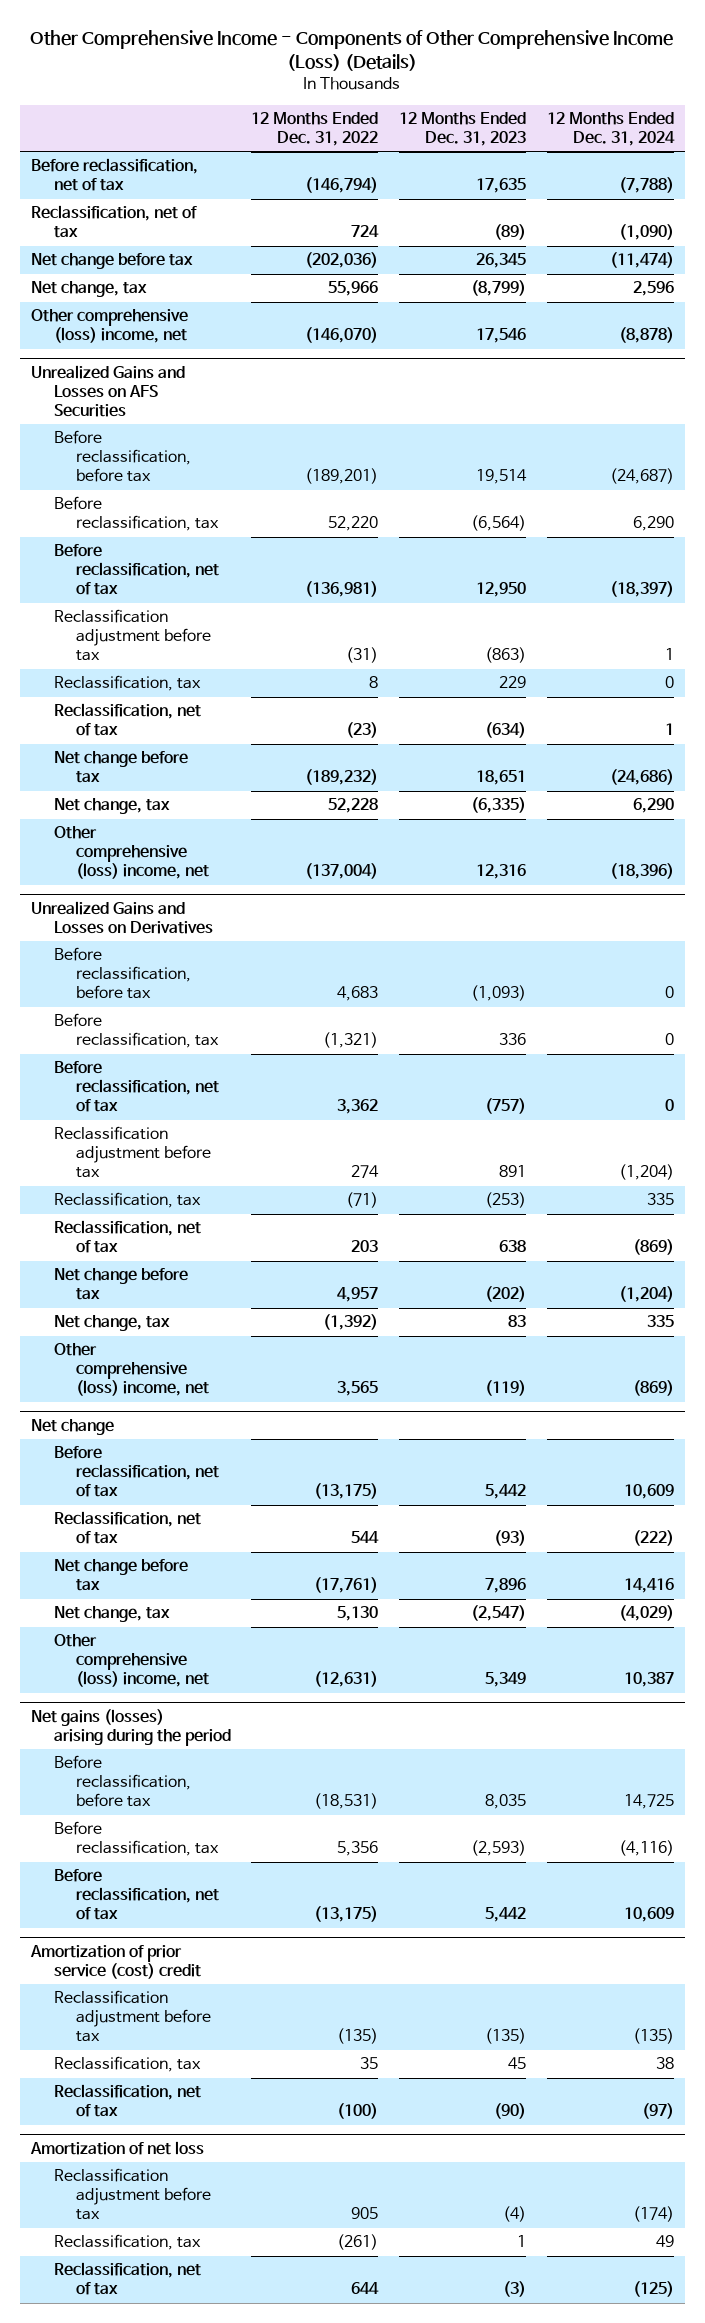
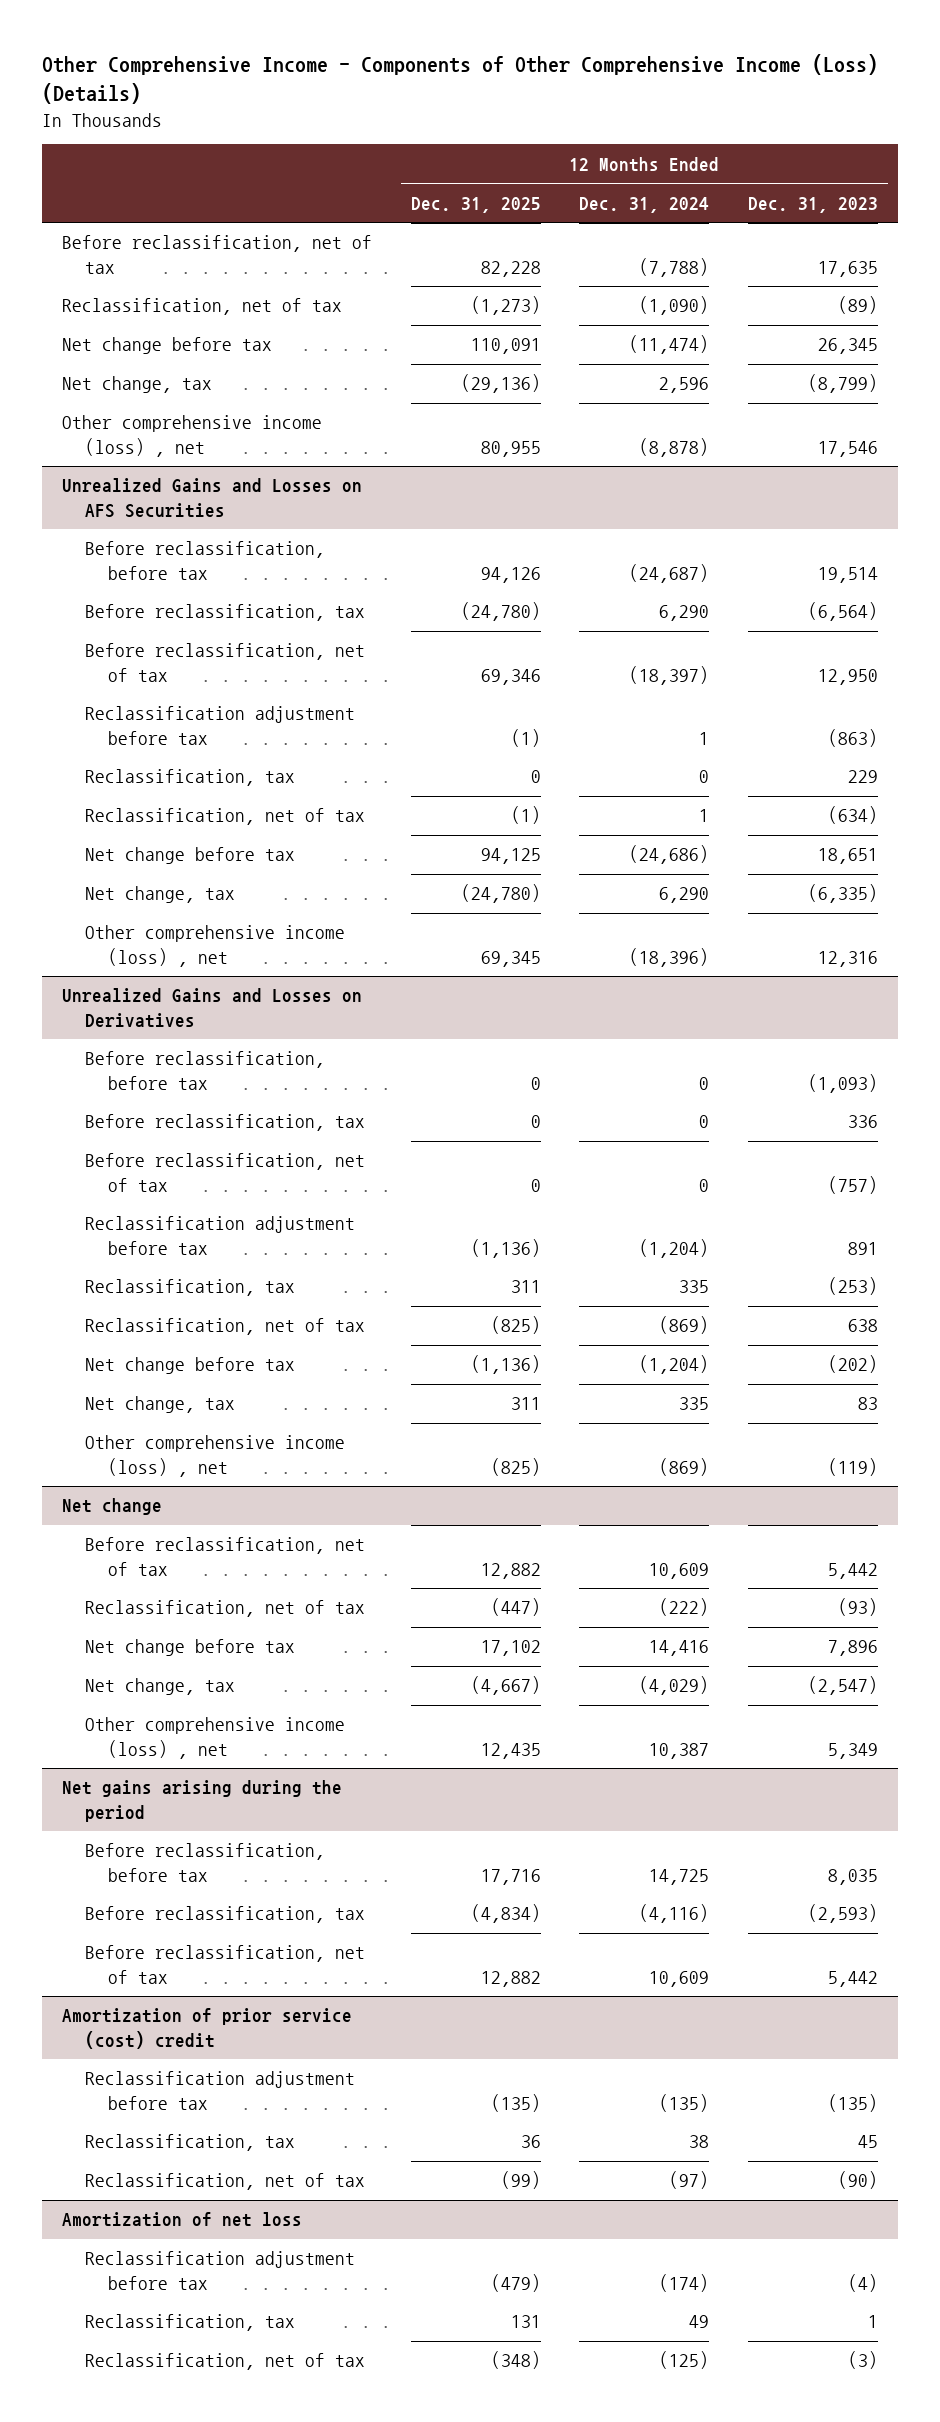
- | 12 Months Ended Dec. 31, 2022 | 12 Months Ended Dec. 31, 2023 | 12 Months Ended Dec. 31, 2024
+ | 12 Months Ended Dec. 31, 2025 | 12 Months Ended Dec. 31, 2024 | 12 Months Ended Dec. 31, 2023
- Other comprehensive (loss) income, net | (146,070) | 17,546 | (8,878)
+ Other comprehensive income (loss) , net | 80,955 | (8,878) | 17,546
@ Unrealized Gains and Losses on AFS Securities
- Other comprehensive (loss) income, net | (137,004) | 12,316 | (18,396)
+ Other comprehensive income (loss) , net | 69,345 | (18,396) | 12,316
@ Unrealized Gains and Losses on Derivatives
- Other comprehensive (loss) income, net | 3,565 | (119) | (869)
+ Other comprehensive income (loss) , net | (825) | (869) | (119)
@ Net change
- Other comprehensive (loss) income, net | (12,631) | 5,349 | 10,387
- Net gains (losses) arising during the period
@ Net change
+ Other comprehensive income (loss) , net | 12,435 | 10,387 | 5,349
+ Net gains arising during the period

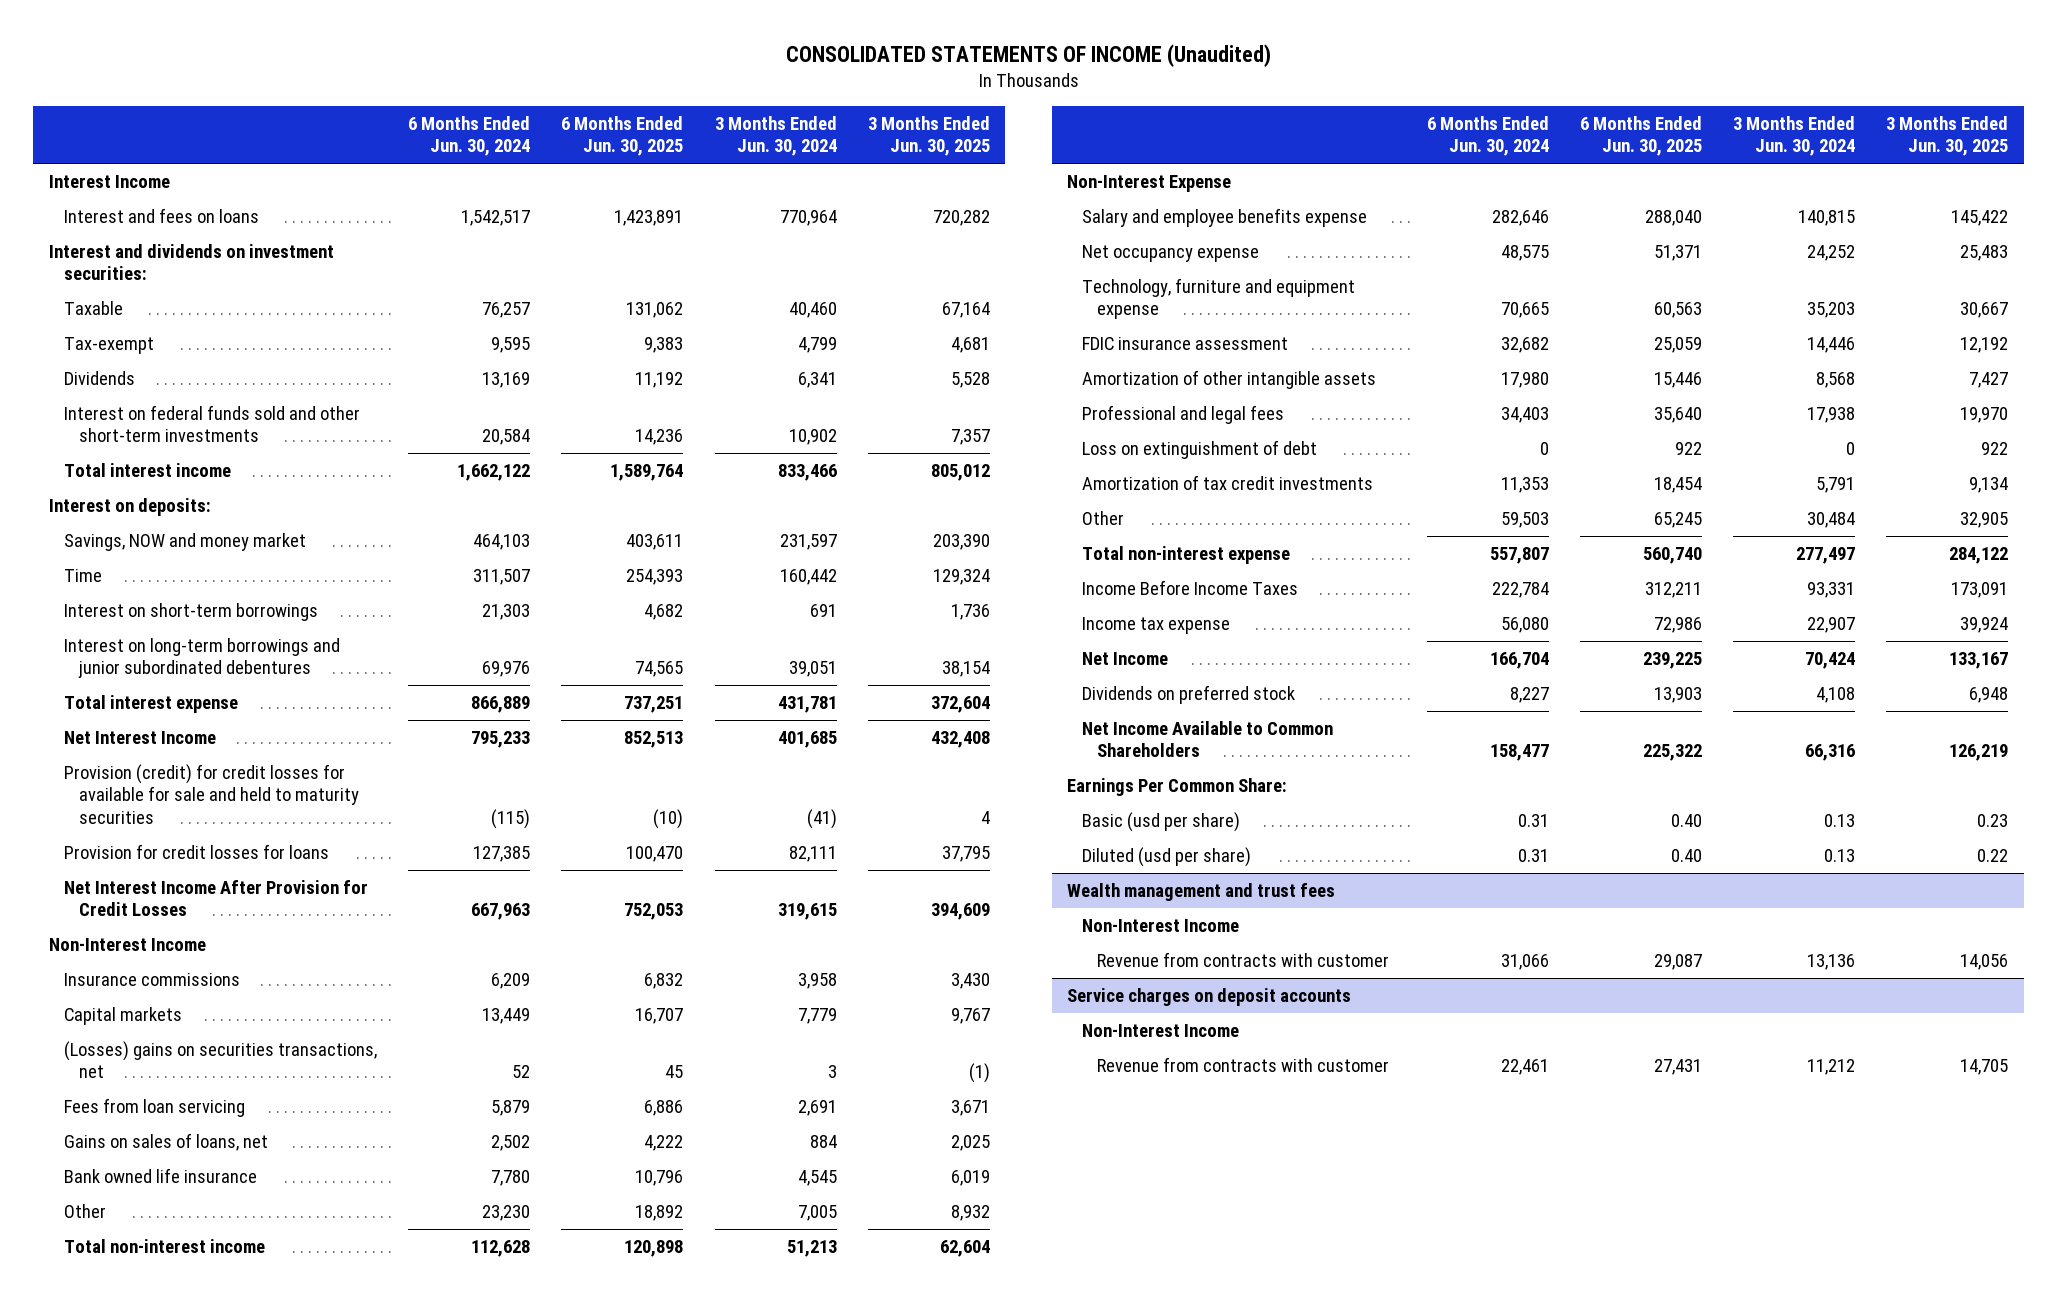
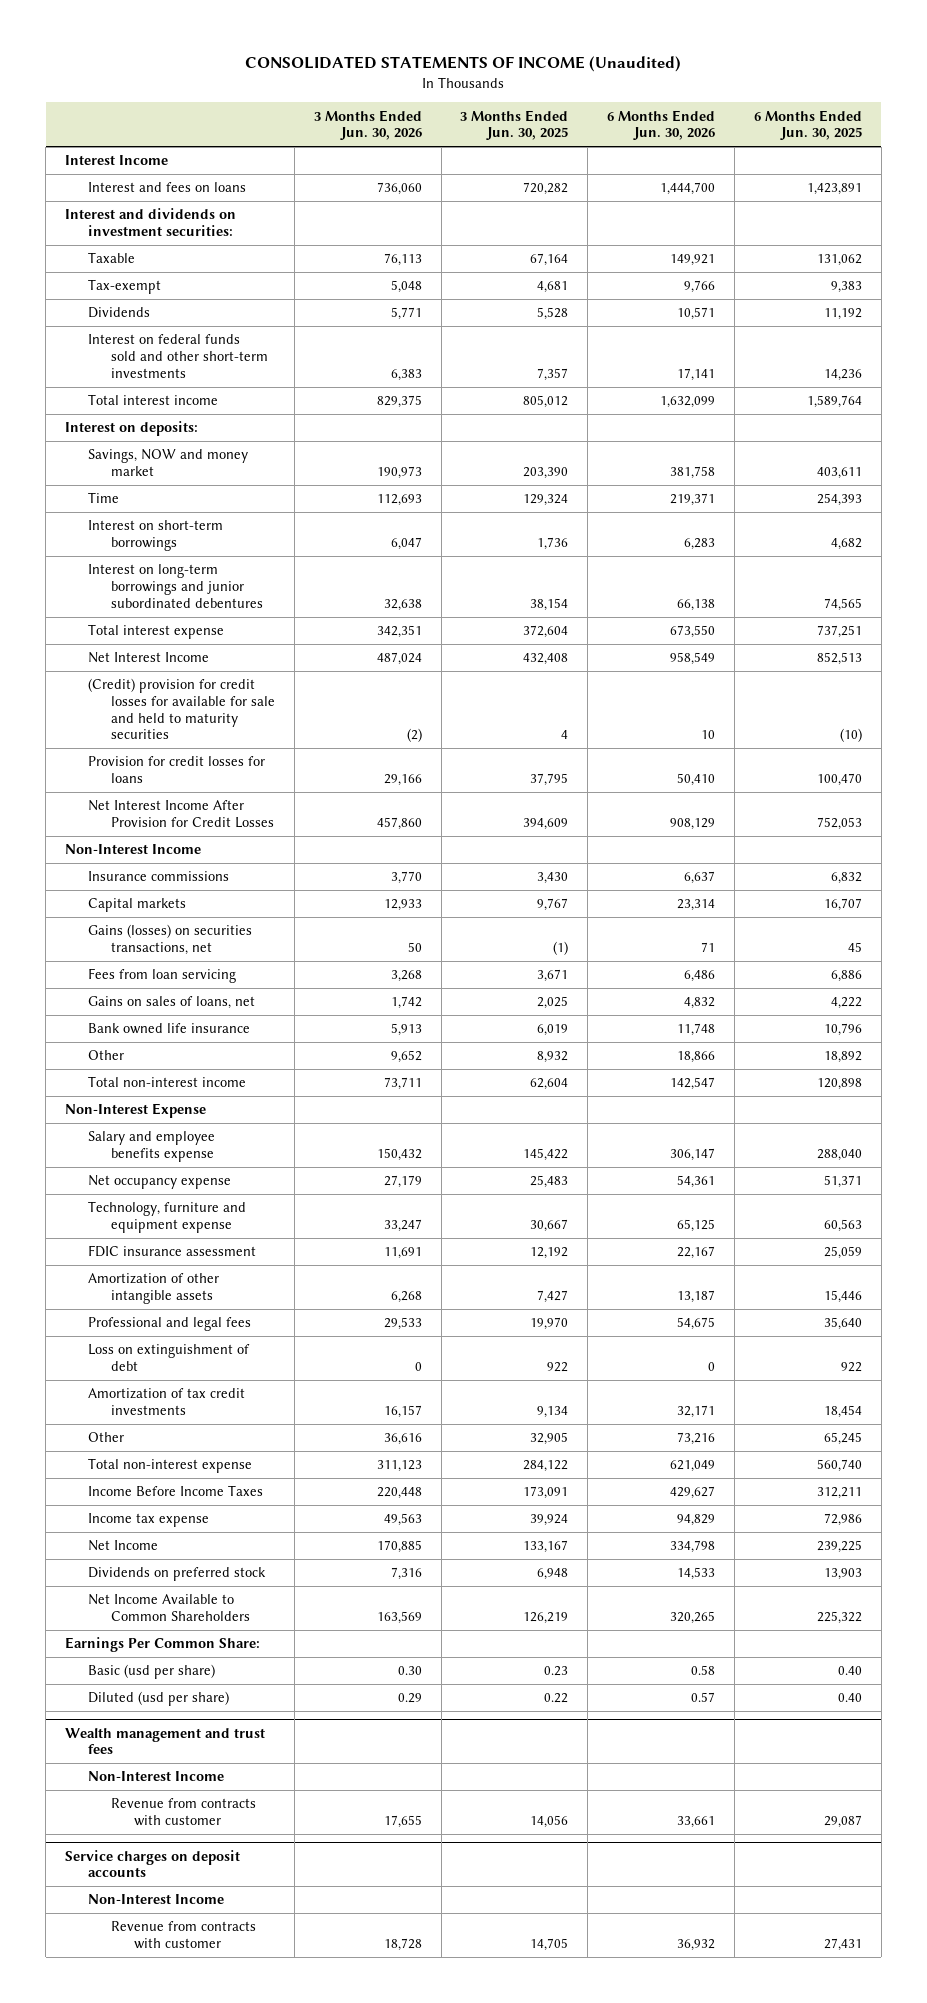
- | 6 Months Ended Jun. 30, 2024 | 6 Months Ended Jun. 30, 2025 | 3 Months Ended Jun. 30, 2024 | 3 Months Ended Jun. 30, 2025
+ | 3 Months Ended Jun. 30, 2026 | 3 Months Ended Jun. 30, 2025 | 6 Months Ended Jun. 30, 2026 | 6 Months Ended Jun. 30, 2025
- Provision (credit) for credit losses for available for sale and held to maturity securities | (115) | (10) | (41) | 4
+ (Credit) provision for credit losses for available for sale and held to maturity securities | (2) | 4 | 10 | (10)
- (Losses) gains on securities transactions, net | 52 | 45 | 3 | (1)
+ Gains (losses) on securities transactions, net | 50 | (1) | 71 | 45

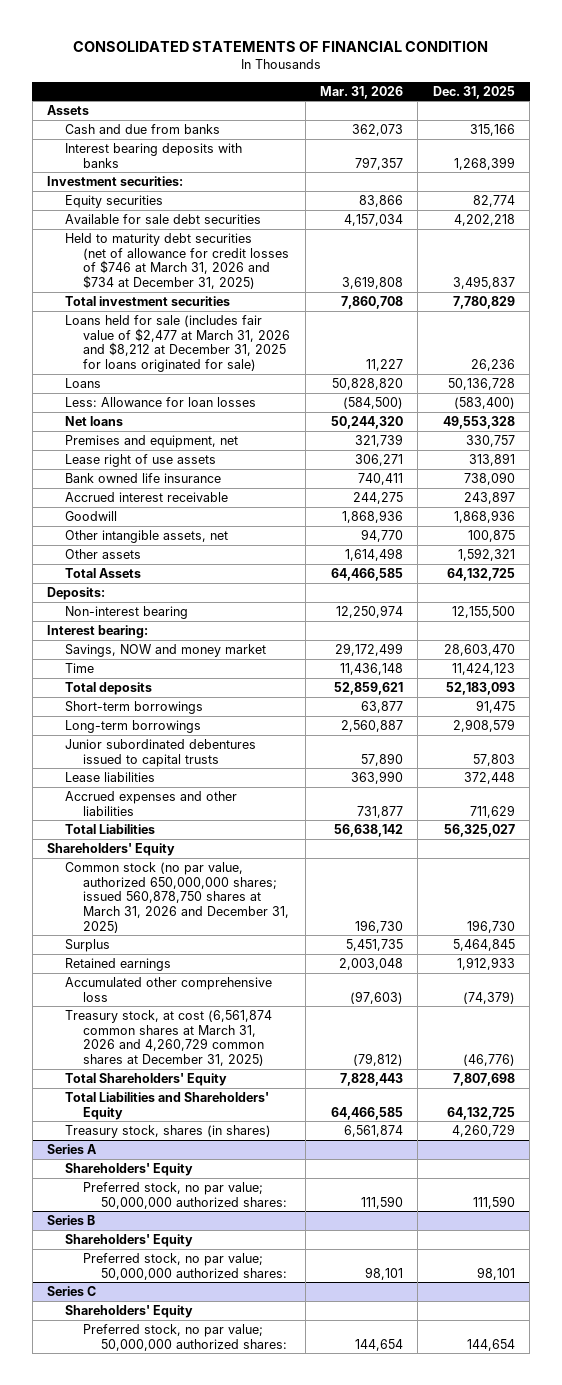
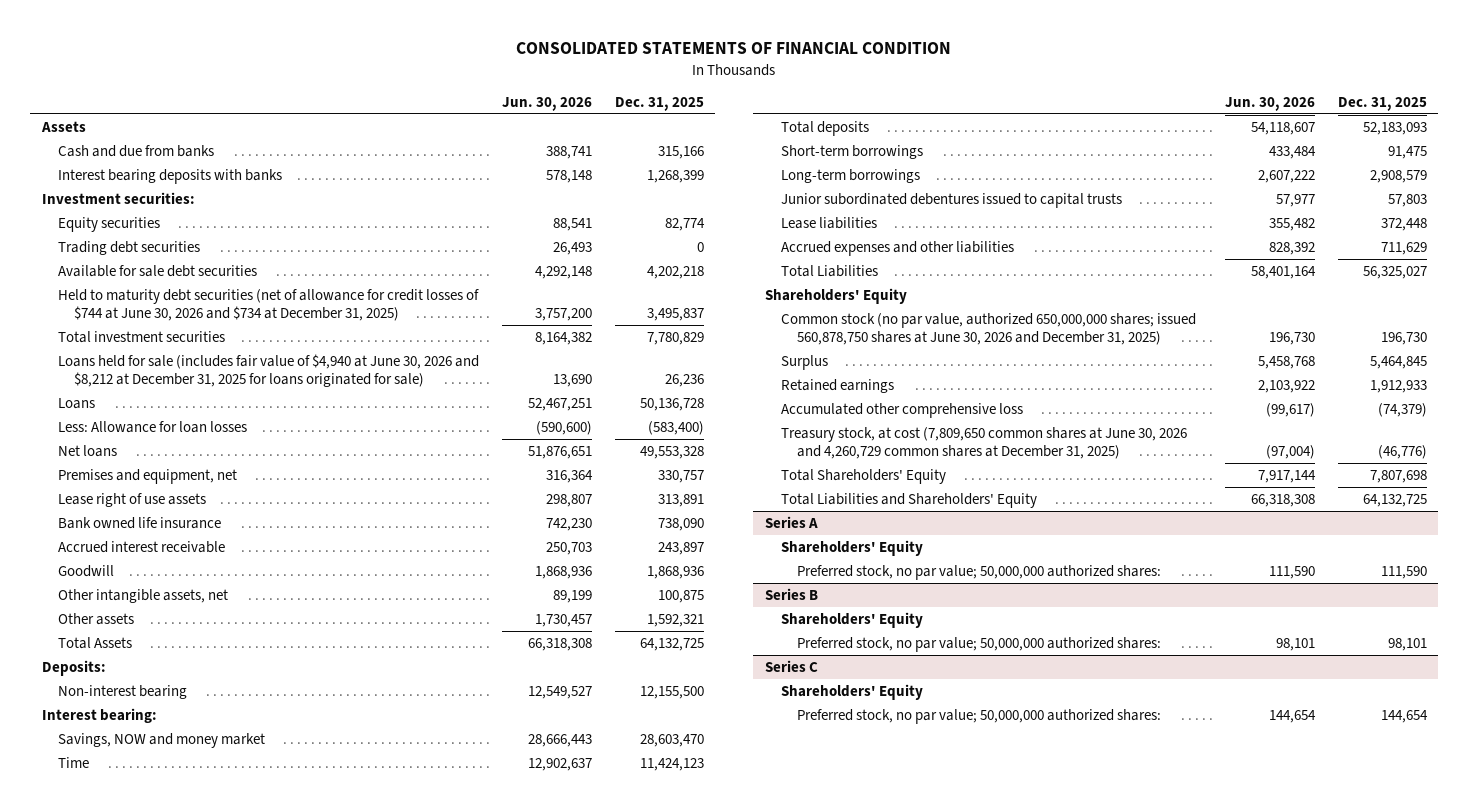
- | Mar. 31, 2026 | Dec. 31, 2025
+ | Jun. 30, 2026 | Dec. 31, 2025
+ Trading debt securities | 26,493 | 0
- Held to maturity debt securities (net of allowance for credit losses of $746 at March 31, 2026 and $734 at December 31, 2025) | 3,619,808 | 3,495,837
+ Held to maturity debt securities (net of allowance for credit losses of $744 at June 30, 2026 and $734 at December 31, 2025) | 3,757,200 | 3,495,837
- Loans held for sale (includes fair value of $2,477 at March 31, 2026 and $8,212 at December 31, 2025 for loans originated for sale) | 11,227 | 26,236
+ Loans held for sale (includes fair value of $4,940 at June 30, 2026 and $8,212 at December 31, 2025 for loans originated for sale) | 13,690 | 26,236
- Common stock (no par value, authorized 650,000,000 shares; issued 560,878,750 shares at March 31, 2026 and December 31, 2025) | 196,730 | 196,730
+ Common stock (no par value, authorized 650,000,000 shares; issued 560,878,750 shares at June 30, 2026 and December 31, 2025) | 196,730 | 196,730
- Treasury stock, at cost (6,561,874 common shares at March 31, 2026 and 4,260,729 common shares at December 31, 2025) | (79,812) | (46,776)
+ Treasury stock, at cost (7,809,650 common shares at June 30, 2026 and 4,260,729 common shares at December 31, 2025) | (97,004) | (46,776)
- Treasury stock, shares (in shares) | 6,561,874 | 4,260,729

